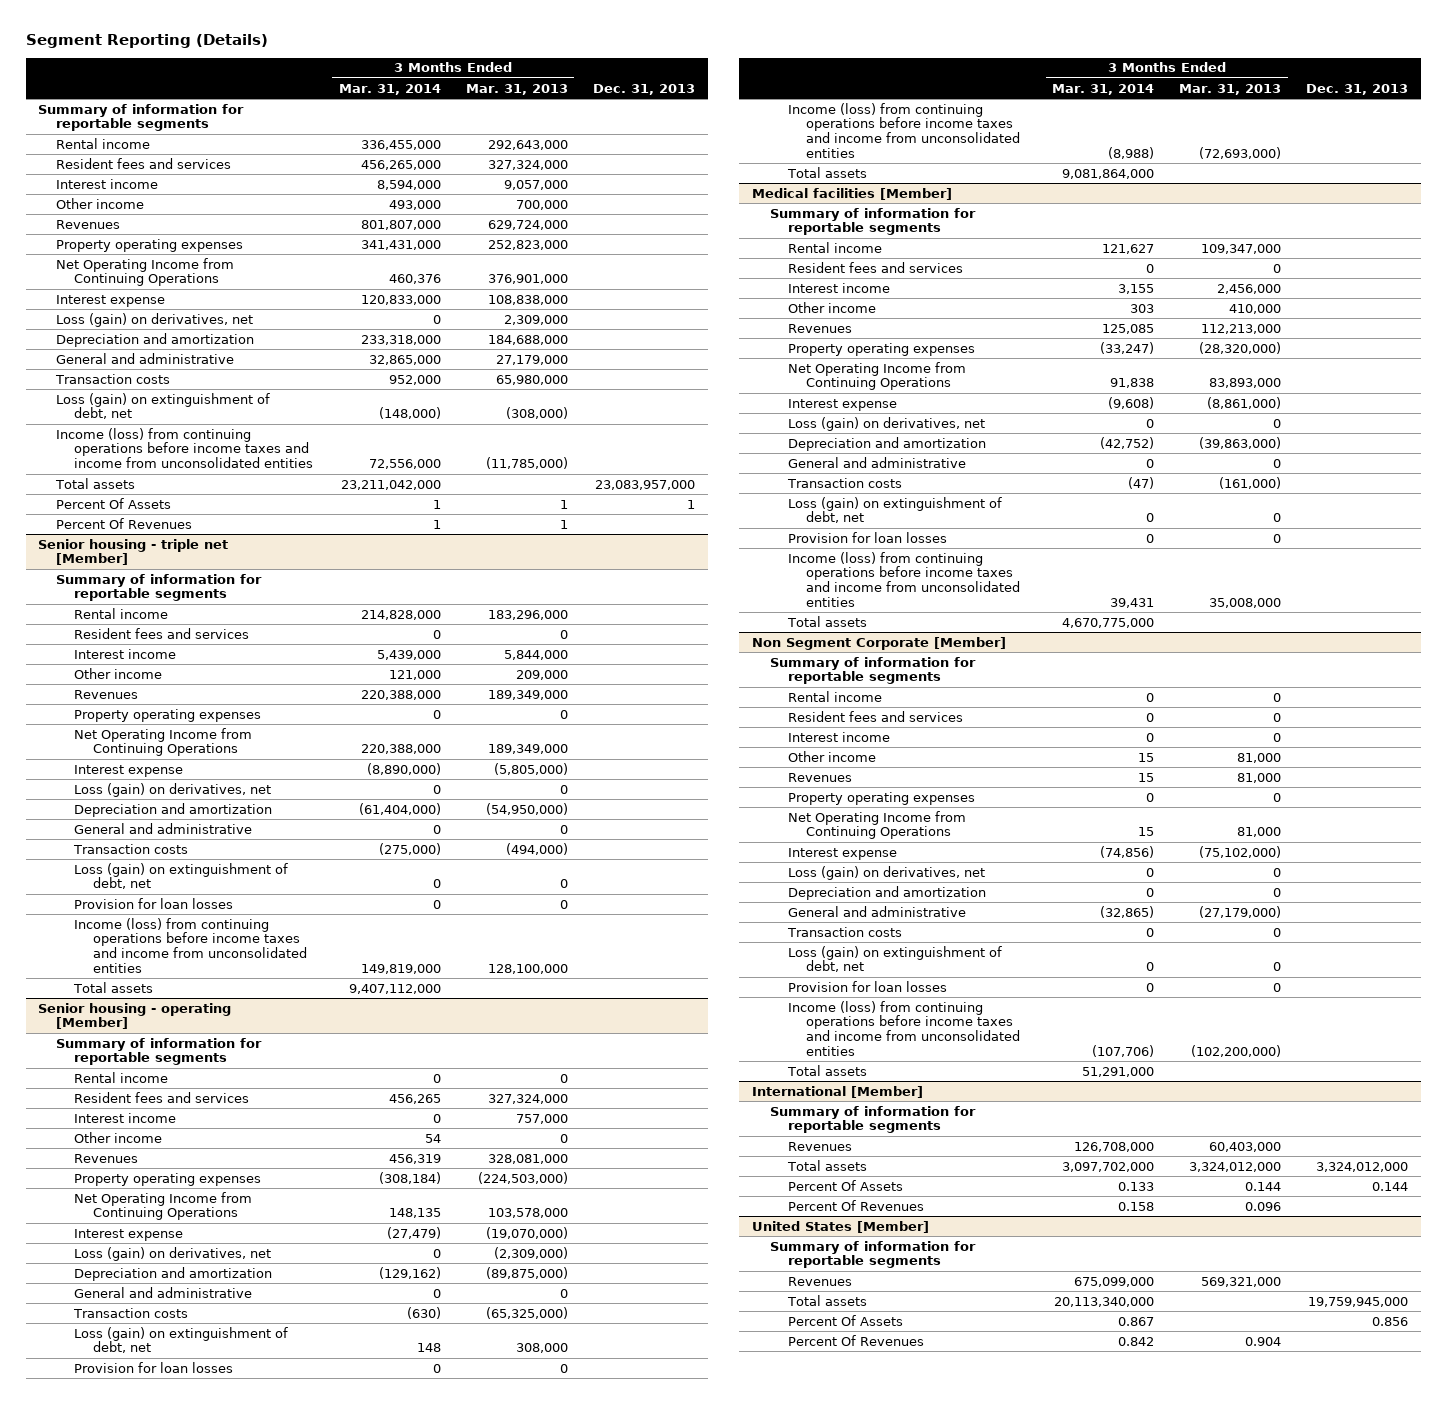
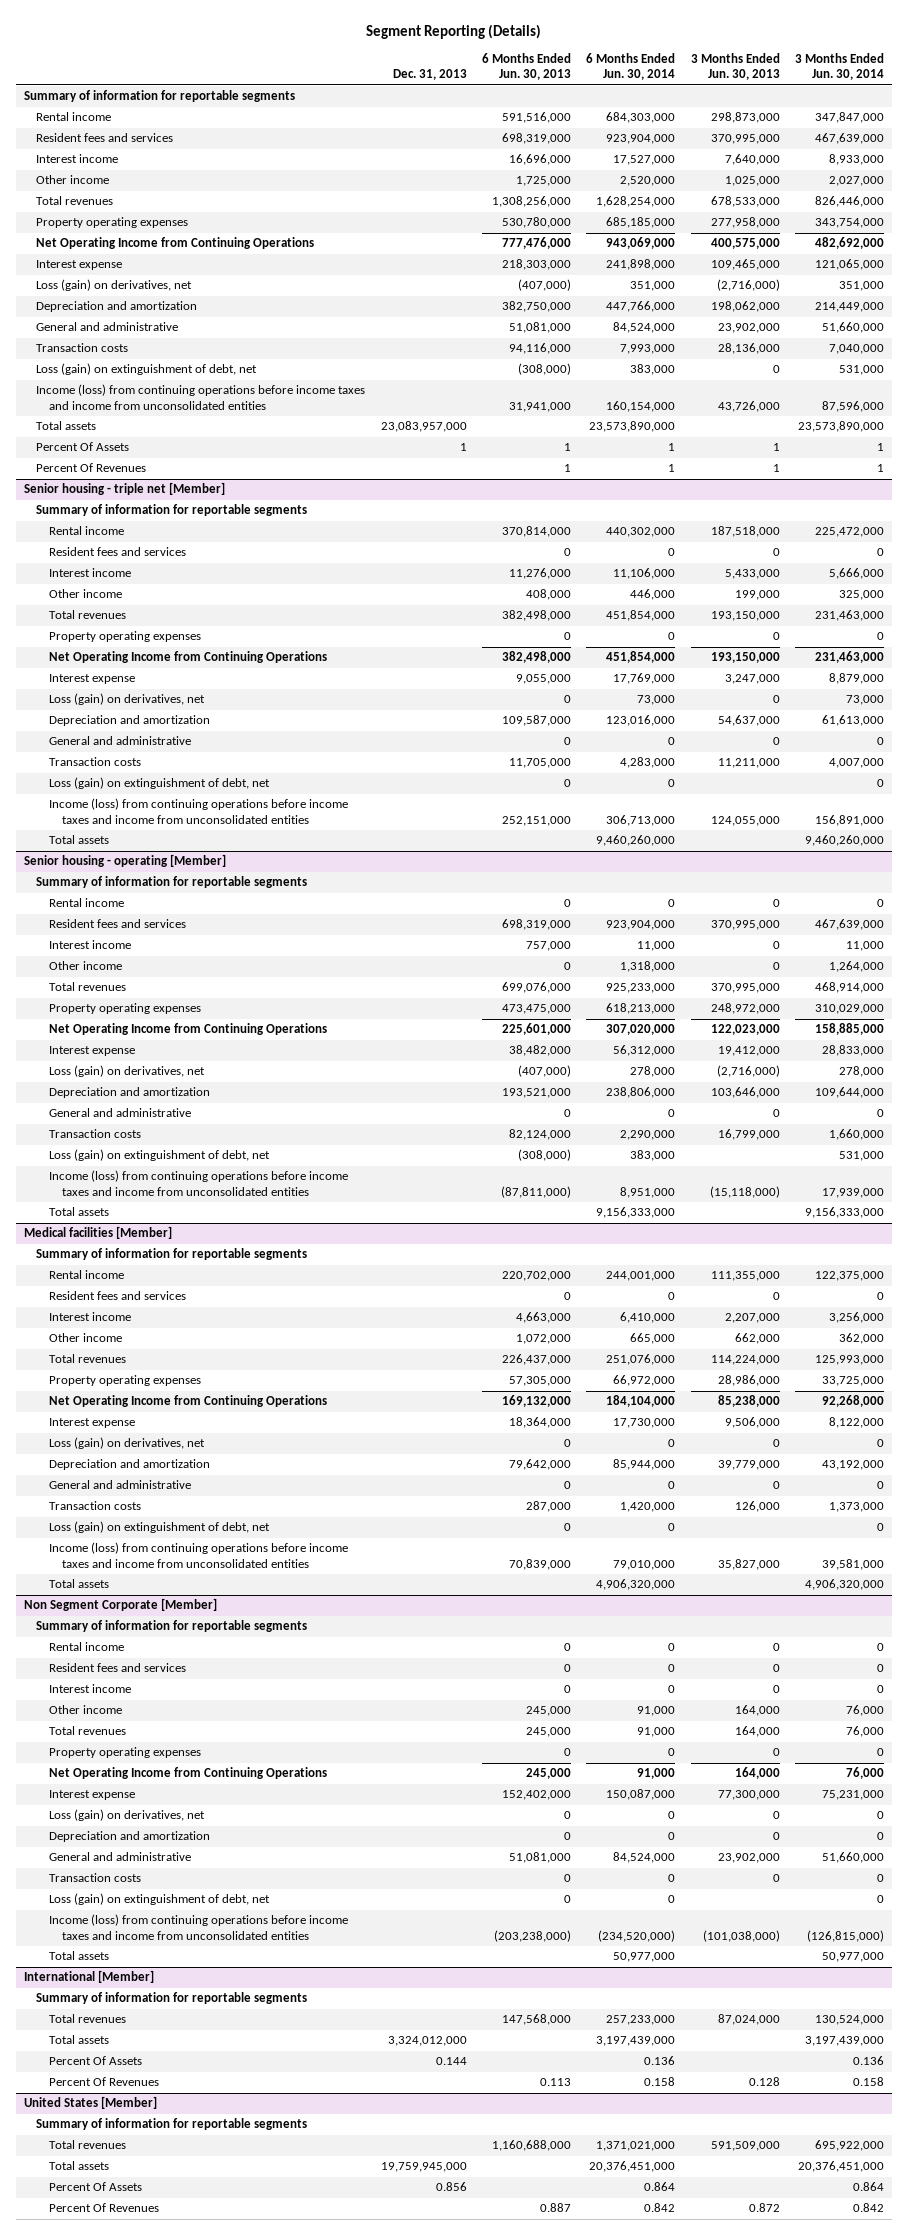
- | 3 Months Ended Mar. 31, 2014 | 3 Months Ended Mar. 31, 2013 | Dec. 31, 2013
+ | Dec. 31, 2013 | 6 Months Ended Jun. 30, 2013 | 6 Months Ended Jun. 30, 2014 | 3 Months Ended Jun. 30, 2013 | 3 Months Ended Jun. 30, 2014
- Revenues | 801,807,000 | 629,724,000 |
+ Total revenues | | 1,308,256,000 | 1,628,254,000 | 678,533,000 | 826,446,000
@ Senior housing - triple net [Member]
- Revenues | 220,388,000 | 189,349,000 |
+ Total revenues | | 382,498,000 | 451,854,000 | 193,150,000 | 231,463,000
- Provision for loan losses | 0 | 0 |
@ Senior housing - operating [Member]
- Revenues | 456,319 | 328,081,000 |
+ Total revenues | | 699,076,000 | 925,233,000 | 370,995,000 | 468,914,000
- Provision for loan losses | 0 | 0 |
@ Medical facilities [Member]
- Revenues | 125,085 | 112,213,000 |
+ Total revenues | | 226,437,000 | 251,076,000 | 114,224,000 | 125,993,000
- Provision for loan losses | 0 | 0 |
@ Non Segment Corporate [Member]
- Revenues | 15 | 81,000 |
+ Total revenues | | 245,000 | 91,000 | 164,000 | 76,000
- Provision for loan losses | 0 | 0 |
@ International [Member]
- Revenues | 126,708,000 | 60,403,000 |
+ Total revenues | | 147,568,000 | 257,233,000 | 87,024,000 | 130,524,000
@ United States [Member]
- Revenues | 675,099,000 | 569,321,000 |
+ Total revenues | | 1,160,688,000 | 1,371,021,000 | 591,509,000 | 695,922,000

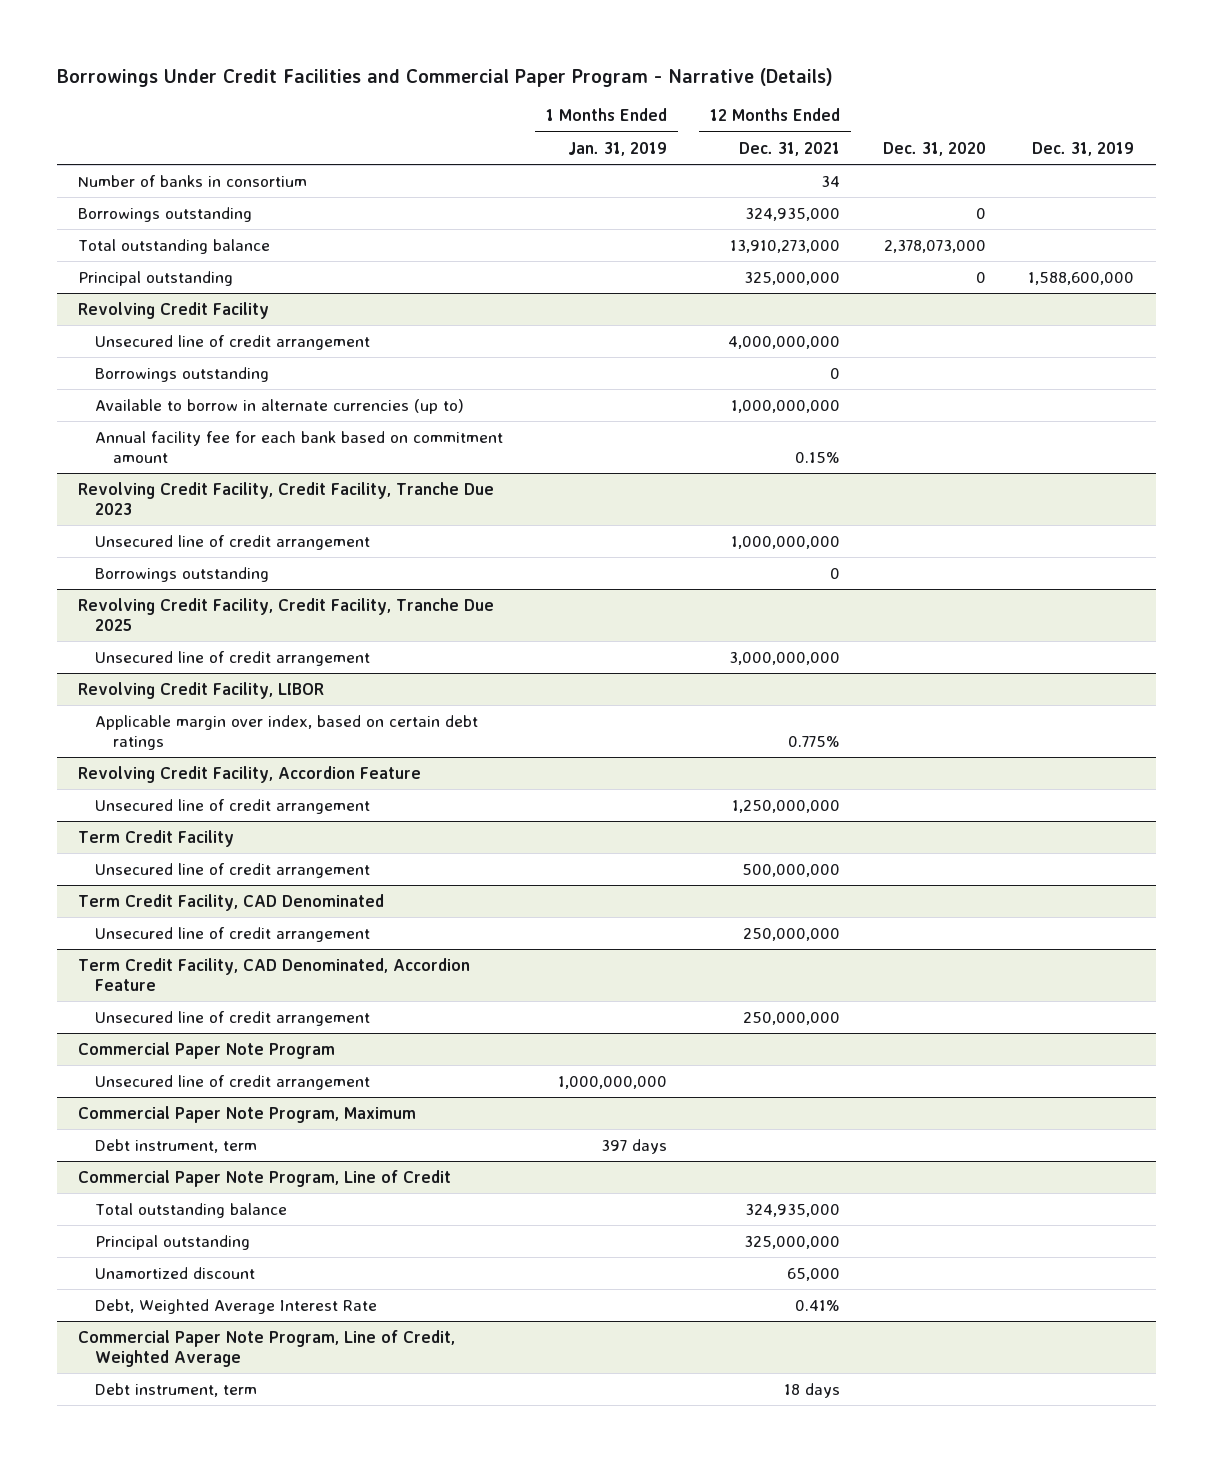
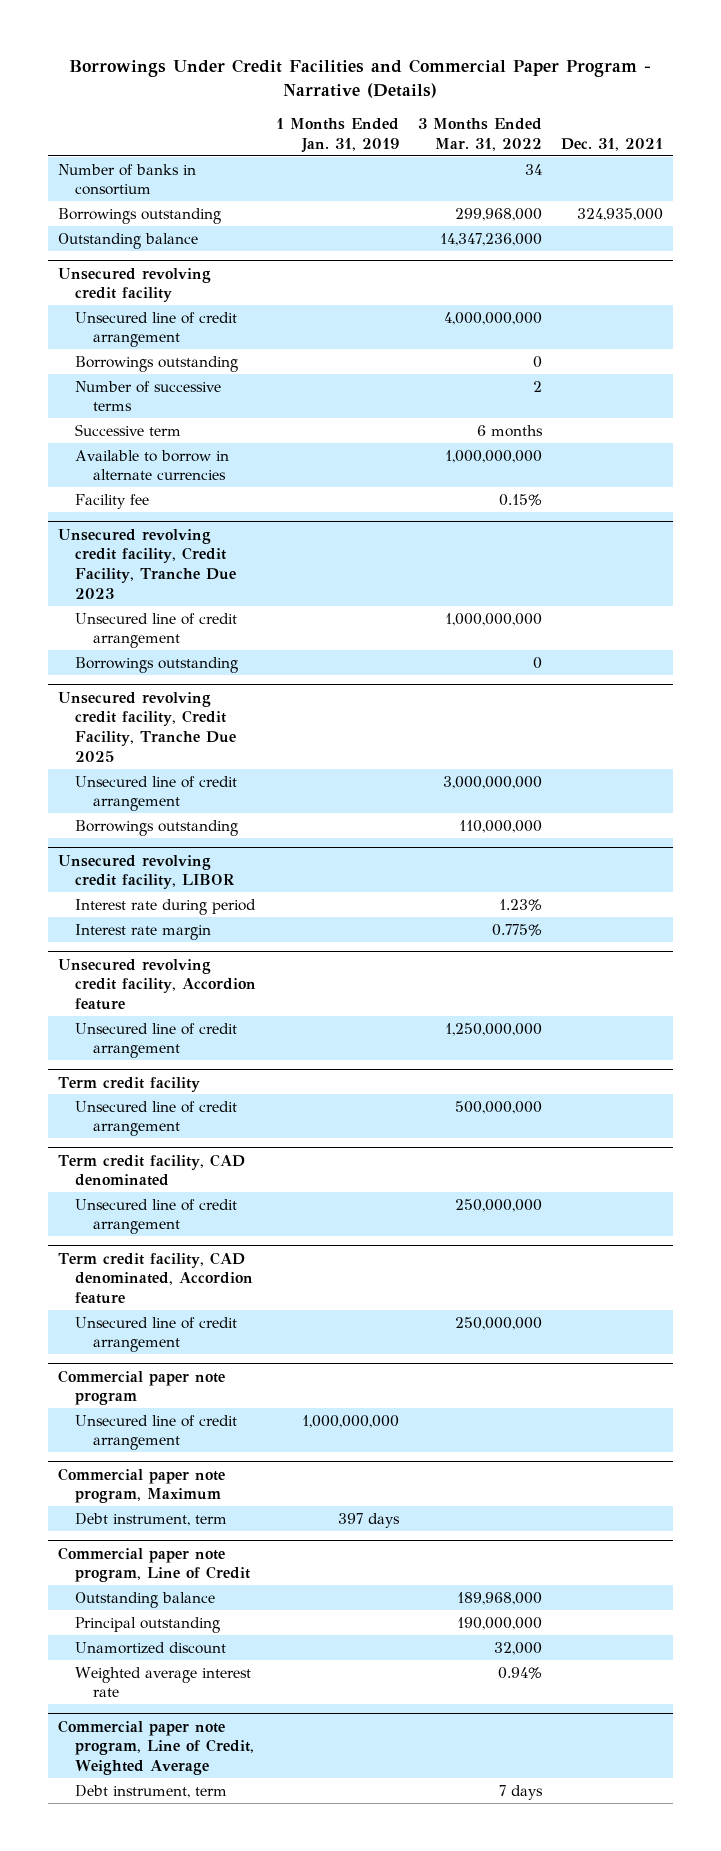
- | 1 Months Ended Jan. 31, 2019 | 12 Months Ended Dec. 31, 2021 | Dec. 31, 2020 | Dec. 31, 2019
+ | 1 Months Ended Jan. 31, 2019 | 3 Months Ended Mar. 31, 2022 | Dec. 31, 2021
- Total outstanding balance | | 13,910,273,000 | 2,378,073,000 |
- Principal outstanding | | 325,000,000 | 0 | 1,588,600,000
- Revolving Credit Facility
+ Outstanding balance | | 14,347,236,000 |
+ Unsecured revolving credit facility
- Available to borrow in alternate currencies (up to) | | 1,000,000,000 | |
- Annual facility fee for each bank based on commitment amount | | 0.15% | |
- Revolving Credit Facility, Credit Facility, Tranche Due 2023
+ Number of successive terms | | 2 |
+ Successive term | | 6 months |
+ Available to borrow in alternate currencies | | 1,000,000,000 |
+ Facility fee | | 0.15% |
+ Unsecured revolving credit facility, Credit Facility, Tranche Due 2023
- Revolving Credit Facility, Credit Facility, Tranche Due 2025
+ Unsecured revolving credit facility, Credit Facility, Tranche Due 2025
- Revolving Credit Facility, LIBOR
- Applicable margin over index, based on certain debt ratings | | 0.775% | |
- Revolving Credit Facility, Accordion Feature
+ Borrowings outstanding | | 110,000,000 |
+ Unsecured revolving credit facility, LIBOR
+ Interest rate during period | | 1.23% |
+ Interest rate margin | | 0.775% |
+ Unsecured revolving credit facility, Accordion feature
- Term Credit Facility
+ Term credit facility
- Term Credit Facility, CAD Denominated
+ Term credit facility, CAD denominated
- Term Credit Facility, CAD Denominated, Accordion Feature
+ Term credit facility, CAD denominated, Accordion feature
- Commercial Paper Note Program
+ Commercial paper note program
- Commercial Paper Note Program, Maximum
+ Commercial paper note program, Maximum
- Commercial Paper Note Program, Line of Credit
- Total outstanding balance | | 324,935,000 | |
+ Commercial paper note program, Line of Credit
+ Outstanding balance | | 189,968,000 |
- Debt, Weighted Average Interest Rate | | 0.41% | |
- Commercial Paper Note Program, Line of Credit, Weighted Average
+ Weighted average interest rate | | 0.94% |
+ Commercial paper note program, Line of Credit, Weighted Average

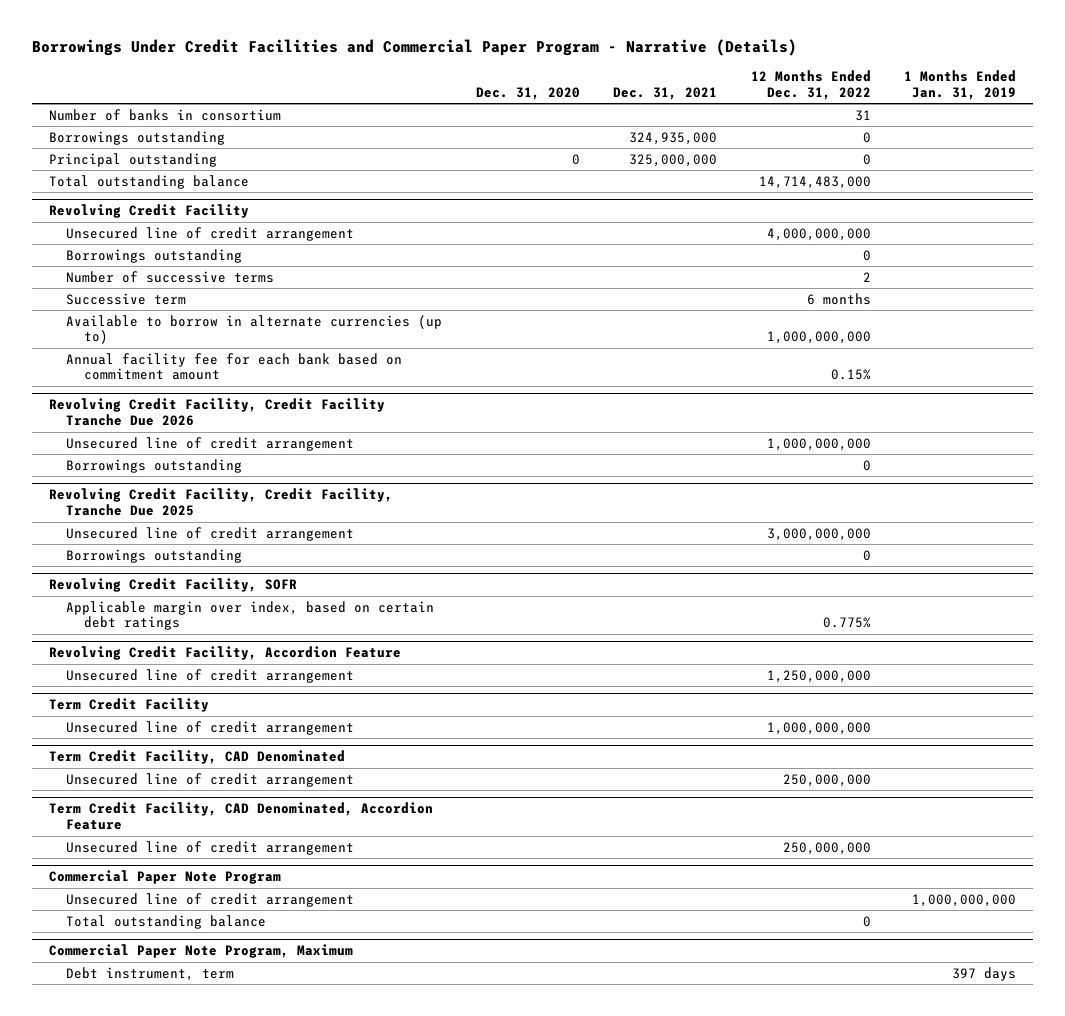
- | 1 Months Ended Jan. 31, 2019 | 3 Months Ended Mar. 31, 2022 | Dec. 31, 2021
+ | Dec. 31, 2020 | Dec. 31, 2021 | 12 Months Ended Dec. 31, 2022 | 1 Months Ended Jan. 31, 2019
- Outstanding balance | | 14,347,236,000 |
- Unsecured revolving credit facility
+ Principal outstanding | 0 | 325,000,000 | 0 |
+ Total outstanding balance | | | 14,714,483,000 |
+ Revolving Credit Facility
- Available to borrow in alternate currencies | | 1,000,000,000 |
- Facility fee | | 0.15% |
- Unsecured revolving credit facility, Credit Facility, Tranche Due 2023
+ Available to borrow in alternate currencies (up to) | | | 1,000,000,000 |
+ Annual facility fee for each bank based on commitment amount | | | 0.15% |
+ Revolving Credit Facility, Credit Facility Tranche Due 2026
- Unsecured revolving credit facility, Credit Facility, Tranche Due 2025
+ Revolving Credit Facility, Credit Facility, Tranche Due 2025
- Unsecured revolving credit facility, LIBOR
- Interest rate during period | | 1.23% |
- Interest rate margin | | 0.775% |
- Unsecured revolving credit facility, Accordion feature
+ Revolving Credit Facility, SOFR
+ Applicable margin over index, based on certain debt ratings | | | 0.775% |
+ Revolving Credit Facility, Accordion Feature
- Term credit facility
+ Term Credit Facility
- Term credit facility, CAD denominated
+ Term Credit Facility, CAD Denominated
- Term credit facility, CAD denominated, Accordion feature
+ Term Credit Facility, CAD Denominated, Accordion Feature
- Commercial paper note program
+ Commercial Paper Note Program
- Commercial paper note program, Maximum
+ Total outstanding balance | | | 0 |
+ Commercial Paper Note Program, Maximum
- Commercial paper note program, Line of Credit
- Outstanding balance | | 189,968,000 |
- Principal outstanding | | 190,000,000 |
- Unamortized discount | | 32,000 |
- Weighted average interest rate | | 0.94% |
- Commercial paper note program, Line of Credit, Weighted Average
- Debt instrument, term | | 7 days |

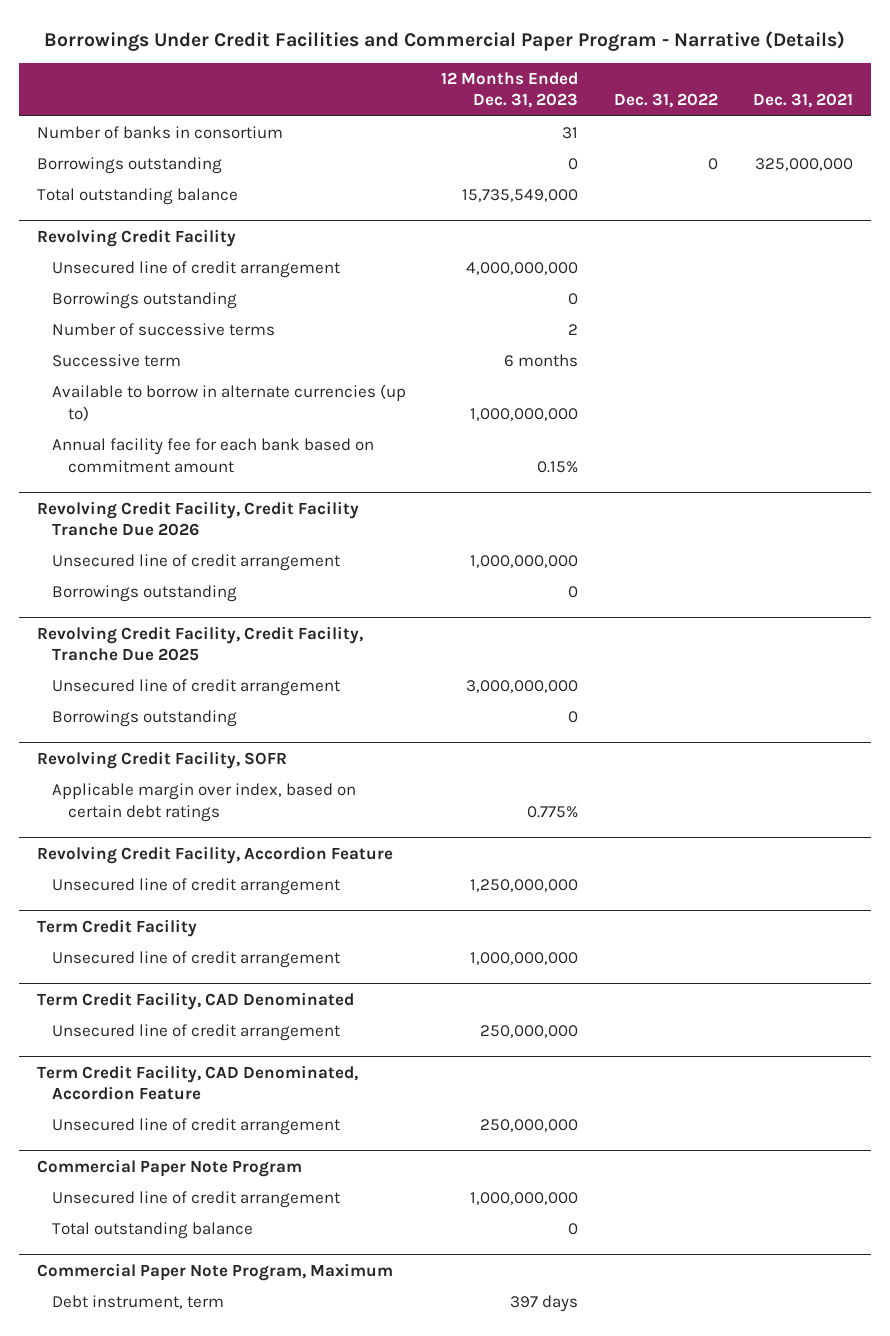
- | Dec. 31, 2020 | Dec. 31, 2021 | 12 Months Ended Dec. 31, 2022 | 1 Months Ended Jan. 31, 2019
+ | 12 Months Ended Dec. 31, 2023 | Dec. 31, 2022 | Dec. 31, 2021
- Borrowings outstanding | | 324,935,000 | 0 |
- Principal outstanding | 0 | 325,000,000 | 0 |
+ Borrowings outstanding | 0 | 0 | 325,000,000

